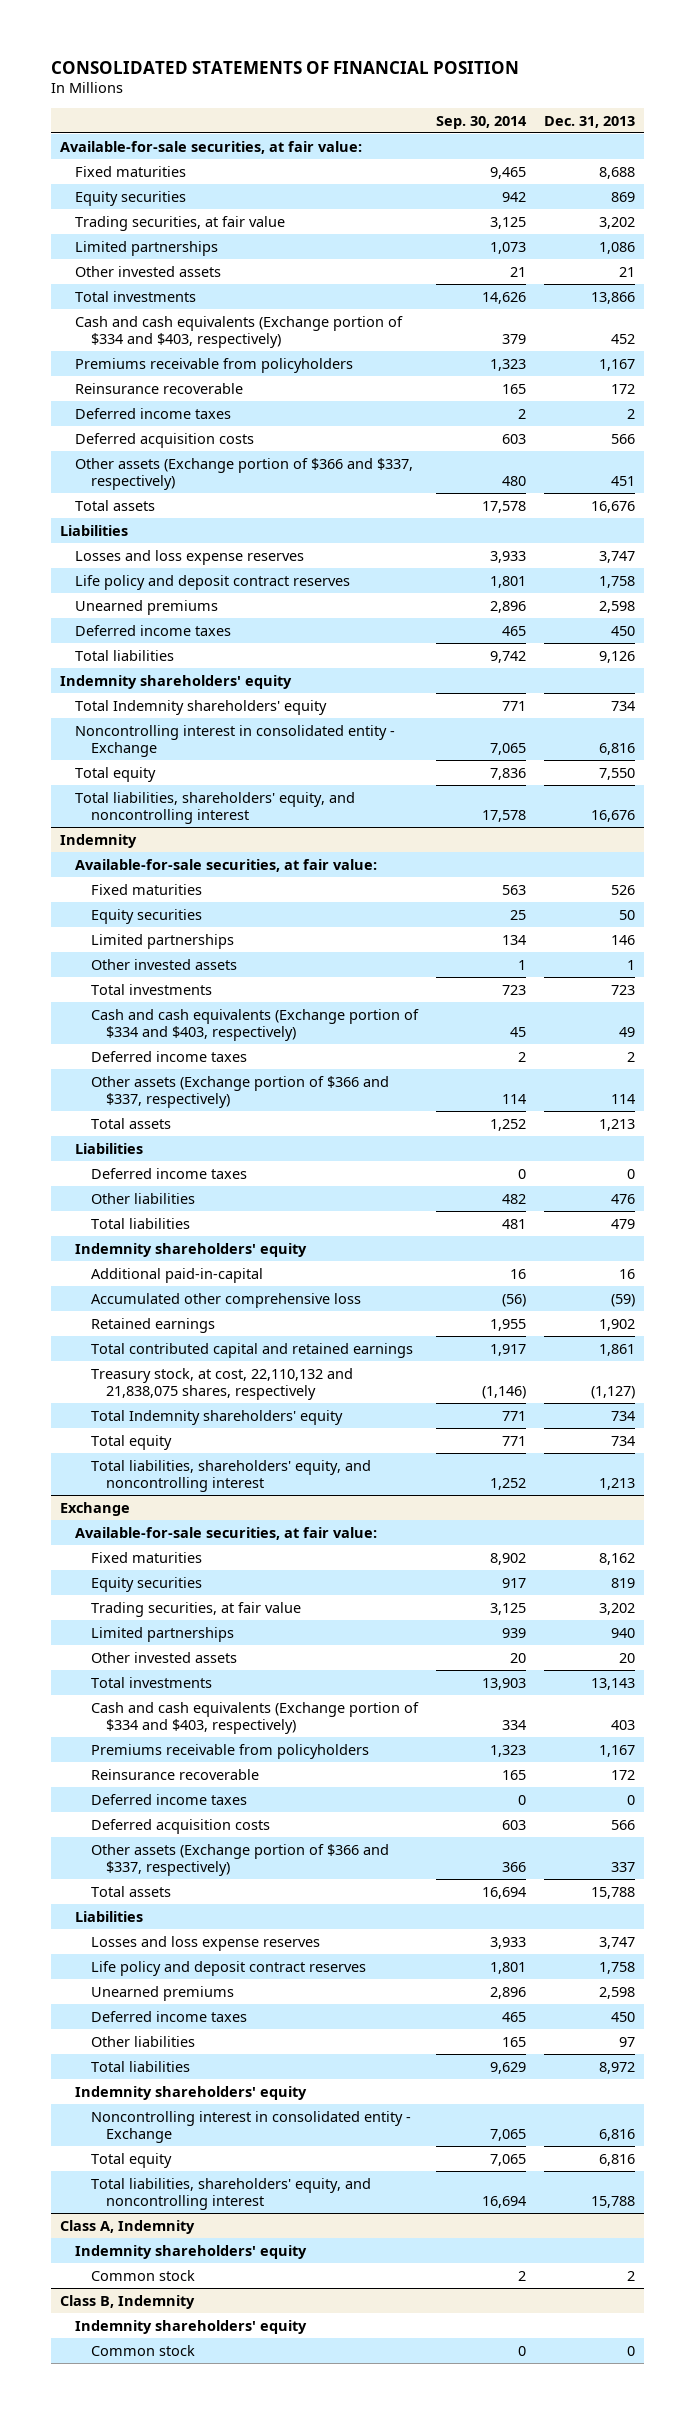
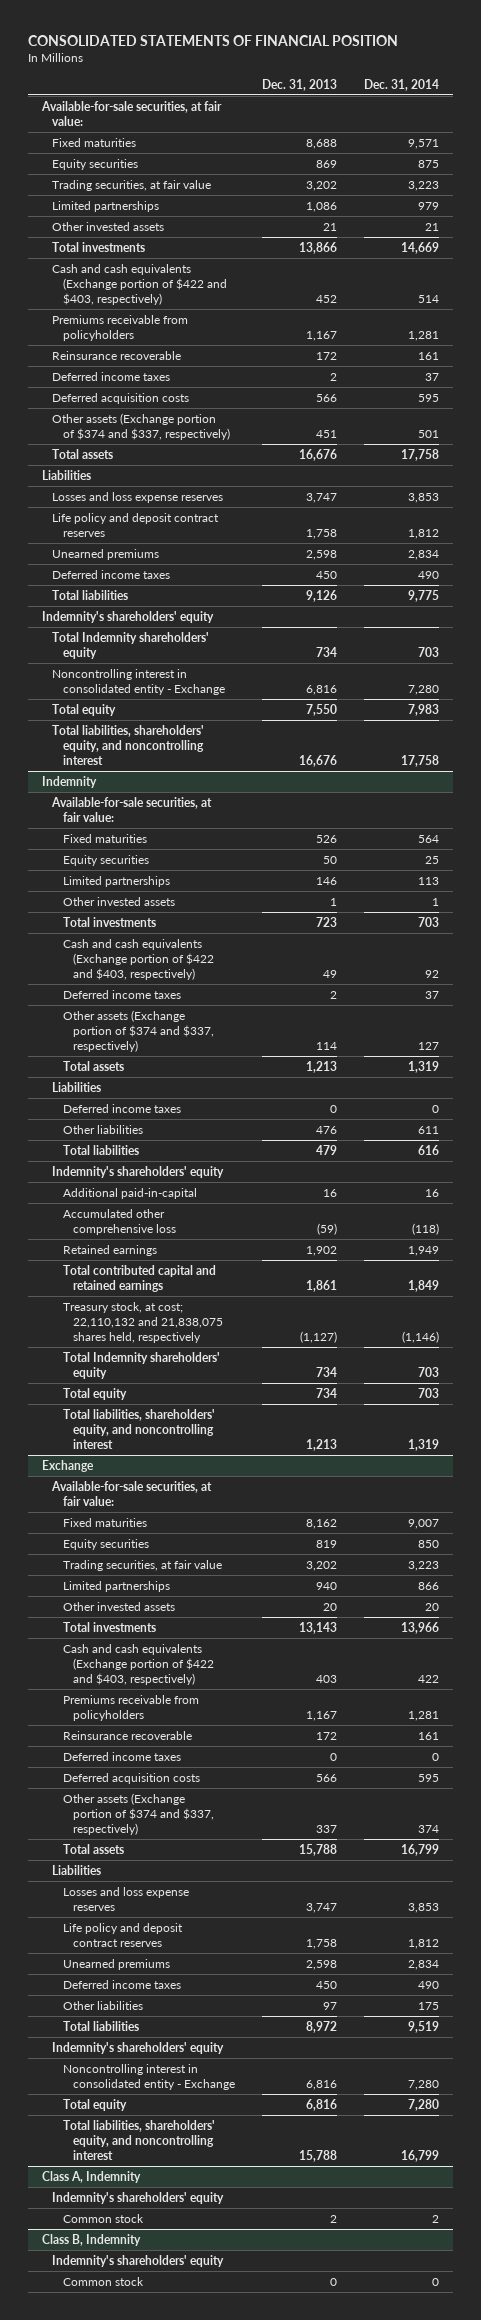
- | Sep. 30, 2014 | Dec. 31, 2013
+ | Dec. 31, 2013 | Dec. 31, 2014
- Cash and cash equivalents (Exchange portion of $334 and $403, respectively) | 379 | 452
+ Cash and cash equivalents (Exchange portion of $422 and $403, respectively) | 452 | 514
- Other assets (Exchange portion of $366 and $337, respectively) | 480 | 451
+ Other assets (Exchange portion of $374 and $337, respectively) | 451 | 501
- Indemnity shareholders' equity
+ Indemnity's shareholders' equity
@ Indemnity
- Cash and cash equivalents (Exchange portion of $334 and $403, respectively) | 45 | 49
+ Cash and cash equivalents (Exchange portion of $422 and $403, respectively) | 49 | 92
- Other assets (Exchange portion of $366 and $337, respectively) | 114 | 114
+ Other assets (Exchange portion of $374 and $337, respectively) | 114 | 127
- Indemnity shareholders' equity
+ Indemnity's shareholders' equity
- Treasury stock, at cost, 22,110,132 and 21,838,075 shares, respectively | (1,146) | (1,127)
+ Treasury stock, at cost; 22,110,132 and 21,838,075 shares held, respectively | (1,127) | (1,146)
@ Exchange
- Cash and cash equivalents (Exchange portion of $334 and $403, respectively) | 334 | 403
+ Cash and cash equivalents (Exchange portion of $422 and $403, respectively) | 403 | 422
- Other assets (Exchange portion of $366 and $337, respectively) | 366 | 337
+ Other assets (Exchange portion of $374 and $337, respectively) | 337 | 374
- Indemnity shareholders' equity
+ Indemnity's shareholders' equity
@ Class A, Indemnity
- Indemnity shareholders' equity
+ Indemnity's shareholders' equity
@ Class B, Indemnity
- Indemnity shareholders' equity
+ Indemnity's shareholders' equity

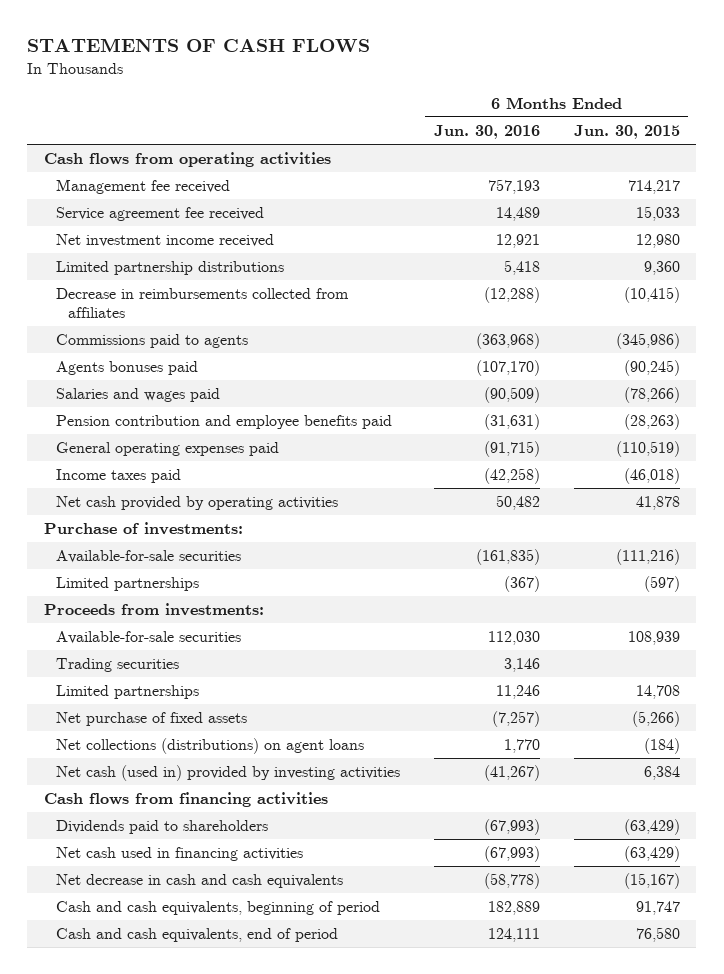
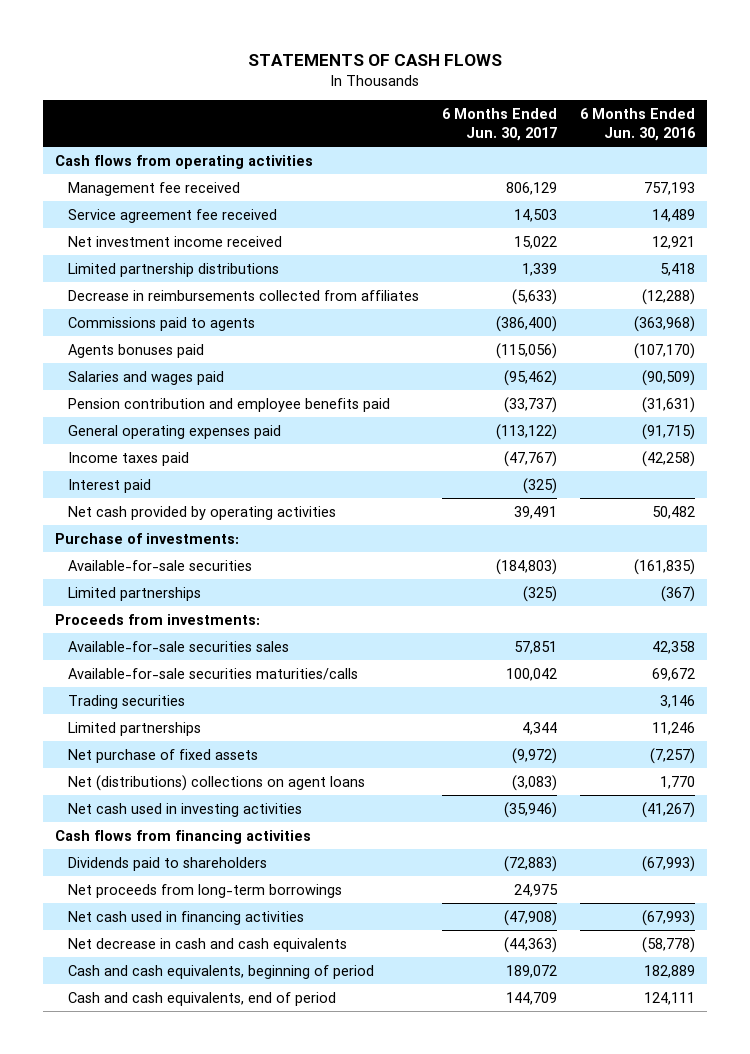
- | 6 Months Ended Jun. 30, 2016 | 6 Months Ended Jun. 30, 2015
+ | 6 Months Ended Jun. 30, 2017 | 6 Months Ended Jun. 30, 2016
+ Interest paid | (325) |
- Available-for-sale securities | 112,030 | 108,939
+ Available-for-sale securities sales | 57,851 | 42,358
+ Available-for-sale securities maturities/calls | 100,042 | 69,672
- Net collections (distributions) on agent loans | 1,770 | (184)
- Net cash (used in) provided by investing activities | (41,267) | 6,384
+ Net (distributions) collections on agent loans | (3,083) | 1,770
+ Net cash used in investing activities | (35,946) | (41,267)
+ Net proceeds from long-term borrowings | 24,975 |

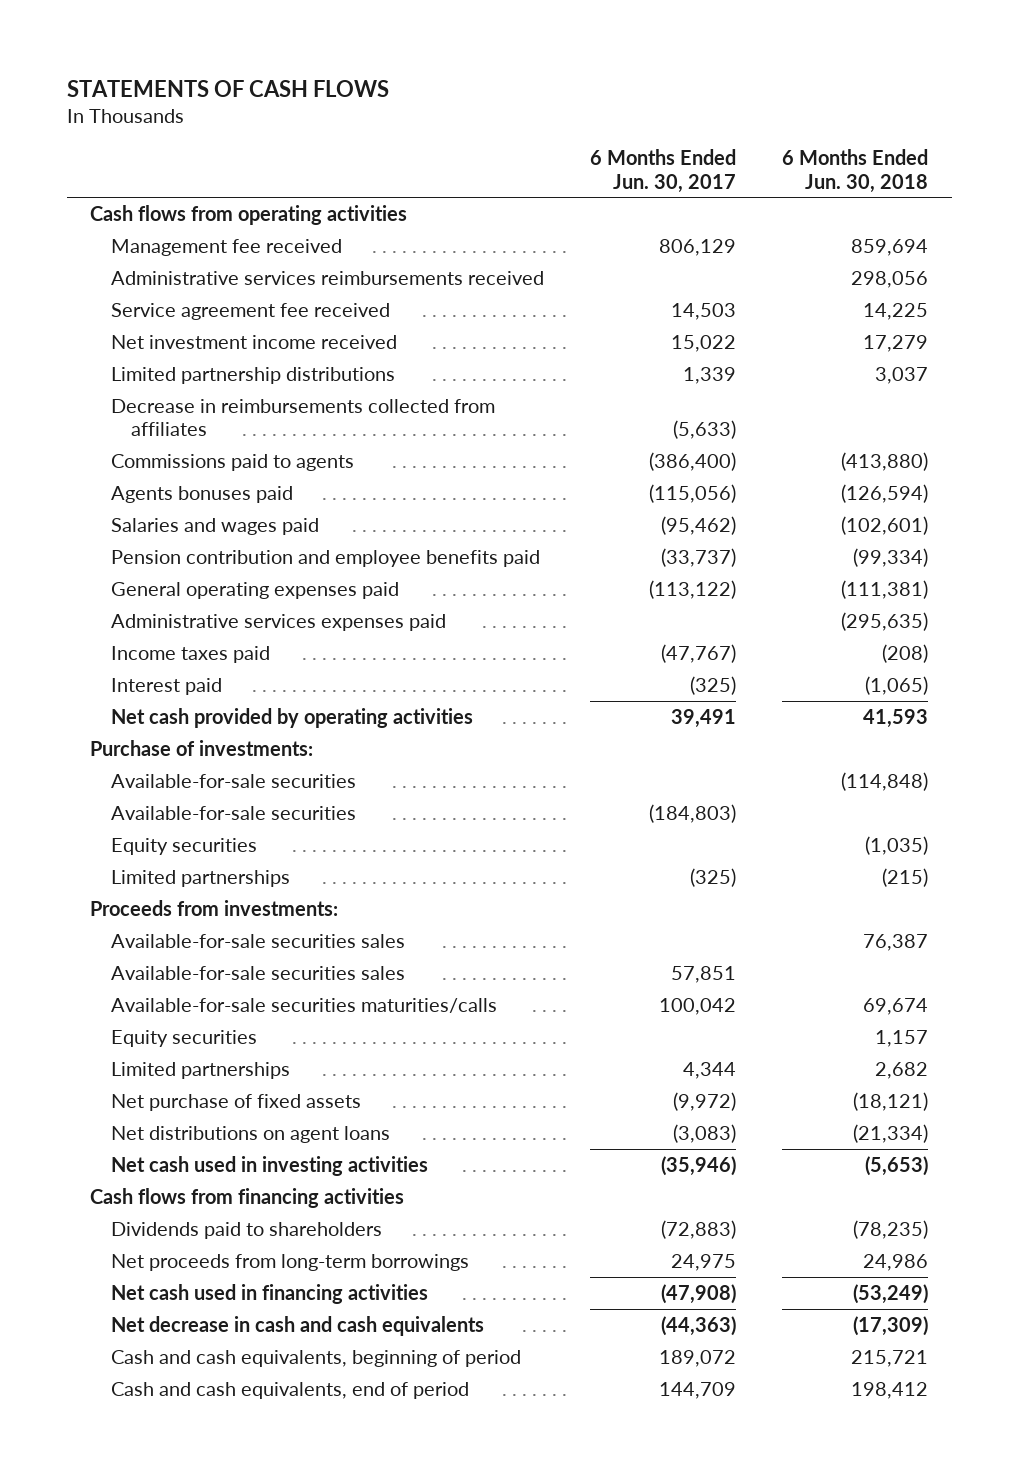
- | 6 Months Ended Jun. 30, 2017 | 6 Months Ended Jun. 30, 2016
+ | 6 Months Ended Jun. 30, 2017 | 6 Months Ended Jun. 30, 2018
+ Administrative services reimbursements received | | 298,056
+ Administrative services expenses paid | | (295,635)
+ Available-for-sale securities | | (114,848)
+ Equity securities | | (1,035)
+ Available-for-sale securities sales | | 76,387
- Trading securities | | 3,146
+ Equity securities | | 1,157
- Net (distributions) collections on agent loans | (3,083) | 1,770
+ Net distributions on agent loans | (3,083) | (21,334)

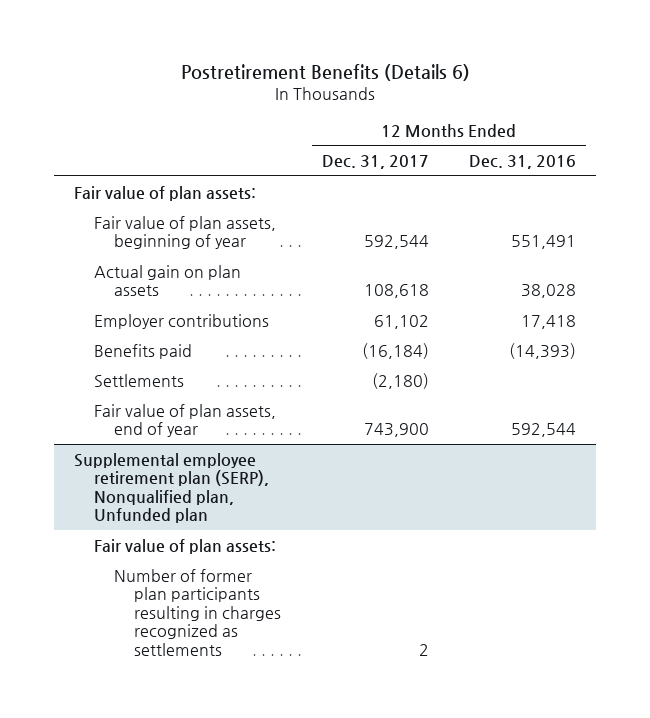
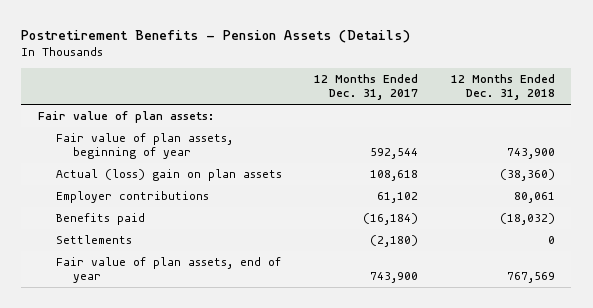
- Postretirement Benefits (Details 6)
+ Postretirement Benefits - Pension Assets (Details)
- | 12 Months Ended Dec. 31, 2017 | 12 Months Ended Dec. 31, 2016
+ | 12 Months Ended Dec. 31, 2017 | 12 Months Ended Dec. 31, 2018
- Actual gain on plan assets | 108,618 | 38,028
+ Actual (loss) gain on plan assets | 108,618 | (38,360)
- Supplemental employee retirement plan (SERP), Nonqualified plan, Unfunded plan
- Fair value of plan assets:
- Number of former plan participants resulting in charges recognized as settlements | 2 |

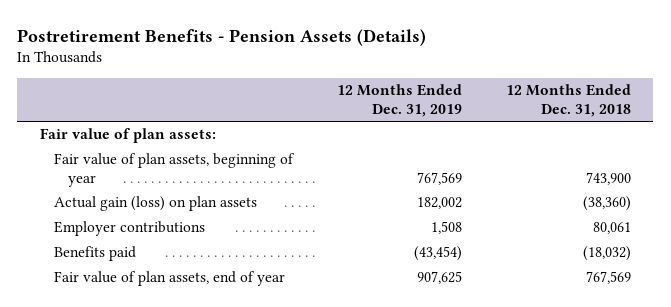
- | 12 Months Ended Dec. 31, 2017 | 12 Months Ended Dec. 31, 2018
+ | 12 Months Ended Dec. 31, 2019 | 12 Months Ended Dec. 31, 2018
- Actual (loss) gain on plan assets | 108,618 | (38,360)
+ Actual gain (loss) on plan assets | 182,002 | (38,360)
- Settlements | (2,180) | 0

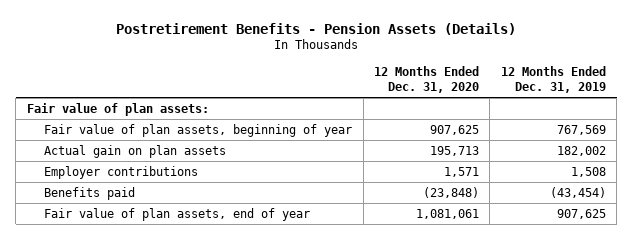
- | 12 Months Ended Dec. 31, 2019 | 12 Months Ended Dec. 31, 2018
+ | 12 Months Ended Dec. 31, 2020 | 12 Months Ended Dec. 31, 2019
- Actual gain (loss) on plan assets | 182,002 | (38,360)
+ Actual gain on plan assets | 195,713 | 182,002

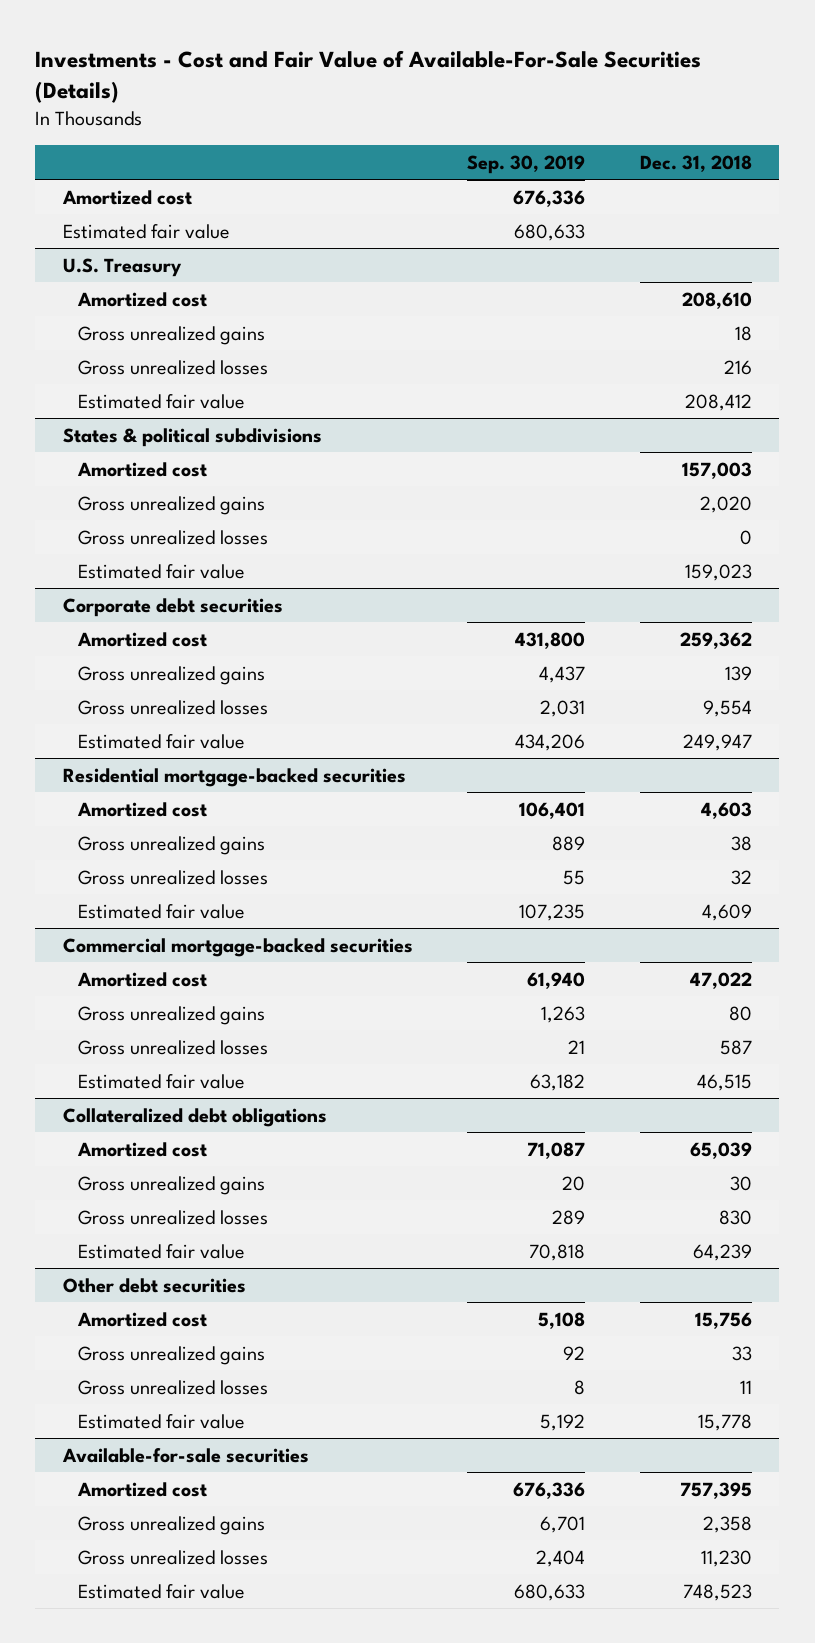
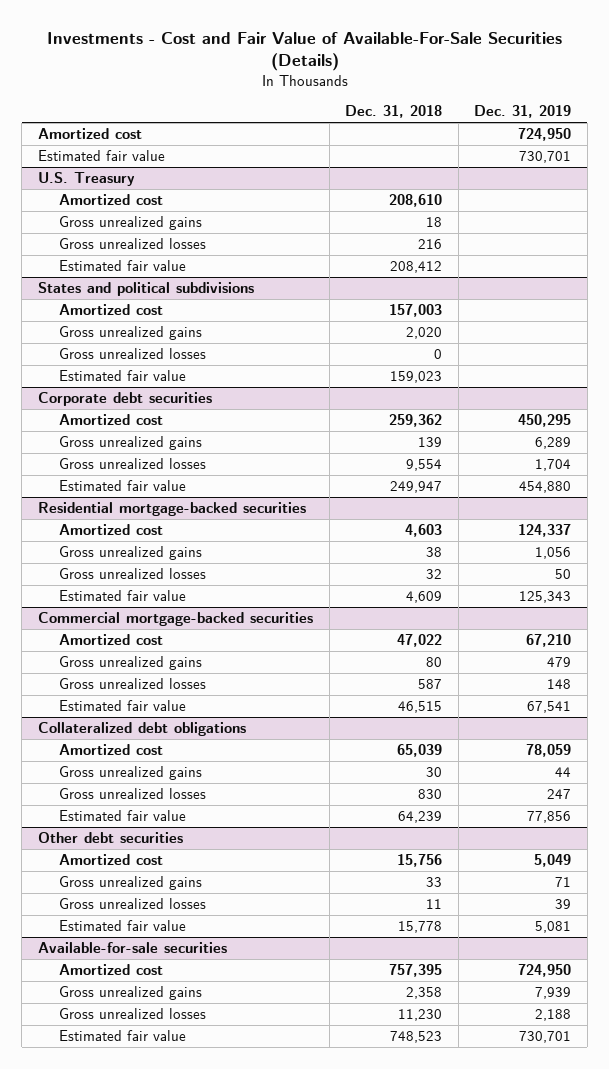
- | Sep. 30, 2019 | Dec. 31, 2018
+ | Dec. 31, 2018 | Dec. 31, 2019
- States & political subdivisions
+ States and political subdivisions

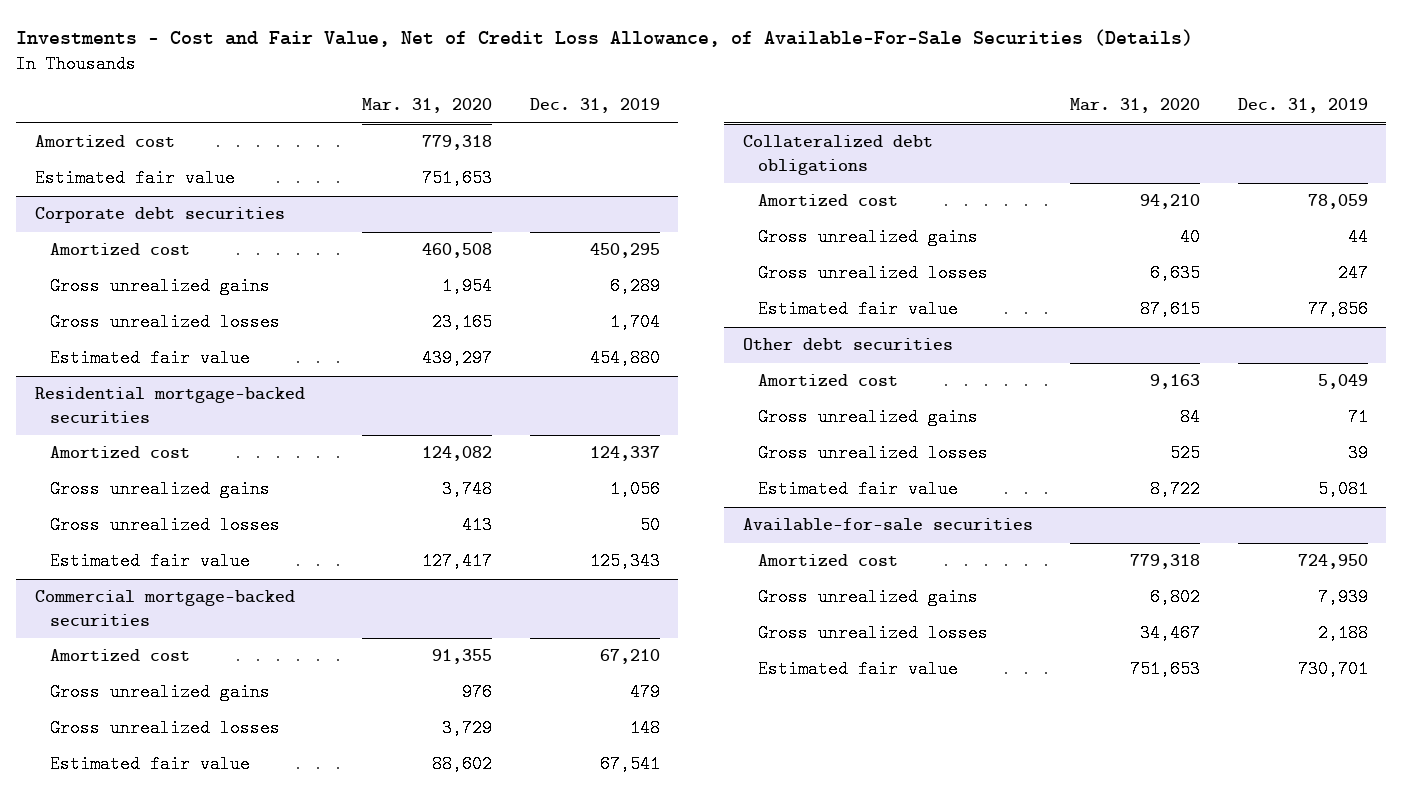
- Investments - Cost and Fair Value of Available-For-Sale Securities (Details)
+ Investments - Cost and Fair Value, Net of Credit Loss Allowance, of Available-For-Sale Securities (Details)
- | Dec. 31, 2018 | Dec. 31, 2019
+ | Mar. 31, 2020 | Dec. 31, 2019
- Amortized cost | | 724,950
- Estimated fair value | | 730,701
- U.S. Treasury
- Gross unrealized gains | 18 |
- Gross unrealized losses | 216 |
- States and political subdivisions
- Amortized cost | 157,003 |
- Gross unrealized gains | 2,020 |
- Gross unrealized losses | 0 |
- Estimated fair value | 159,023 |

